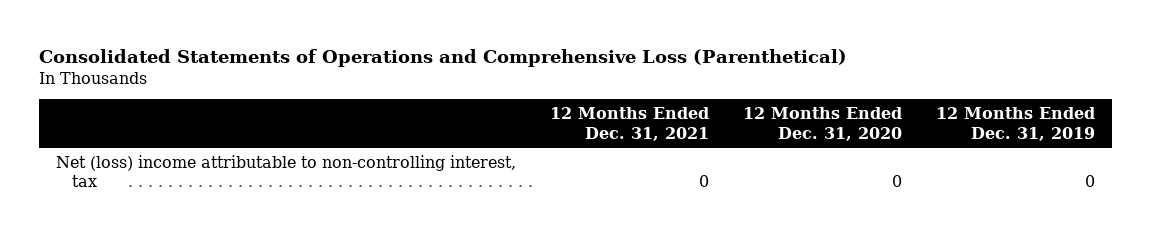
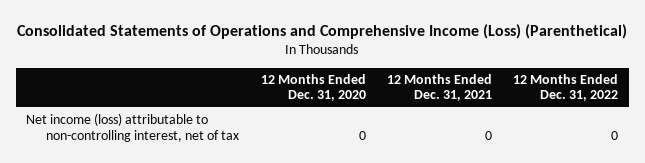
- Consolidated Statements of Operations and Comprehensive Loss (Parenthetical)
+ Consolidated Statements of Operations and Comprehensive Income (Loss) (Parenthetical)
- | 12 Months Ended Dec. 31, 2021 | 12 Months Ended Dec. 31, 2020 | 12 Months Ended Dec. 31, 2019
+ | 12 Months Ended Dec. 31, 2020 | 12 Months Ended Dec. 31, 2021 | 12 Months Ended Dec. 31, 2022
- Net (loss) income attributable to non-controlling interest, tax | 0 | 0 | 0
+ Net income (loss) attributable to non-controlling interest, net of tax | 0 | 0 | 0

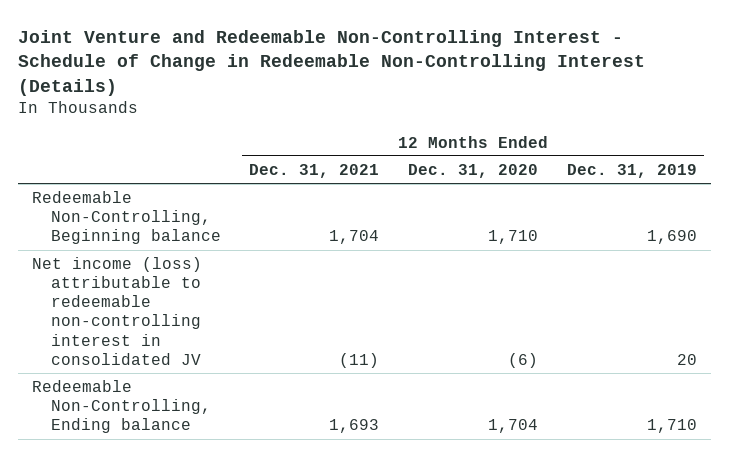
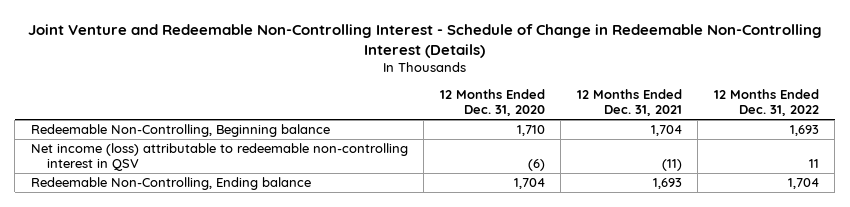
- | 12 Months Ended Dec. 31, 2021 | 12 Months Ended Dec. 31, 2020 | 12 Months Ended Dec. 31, 2019
+ | 12 Months Ended Dec. 31, 2020 | 12 Months Ended Dec. 31, 2021 | 12 Months Ended Dec. 31, 2022
- Net income (loss) attributable to redeemable non-controlling interest in consolidated JV | (11) | (6) | 20
+ Net income (loss) attributable to redeemable non-controlling interest in QSV | (6) | (11) | 11

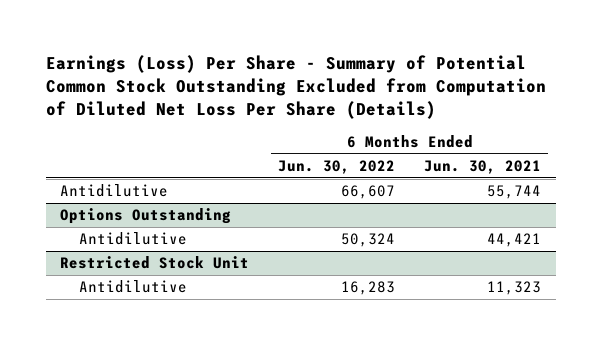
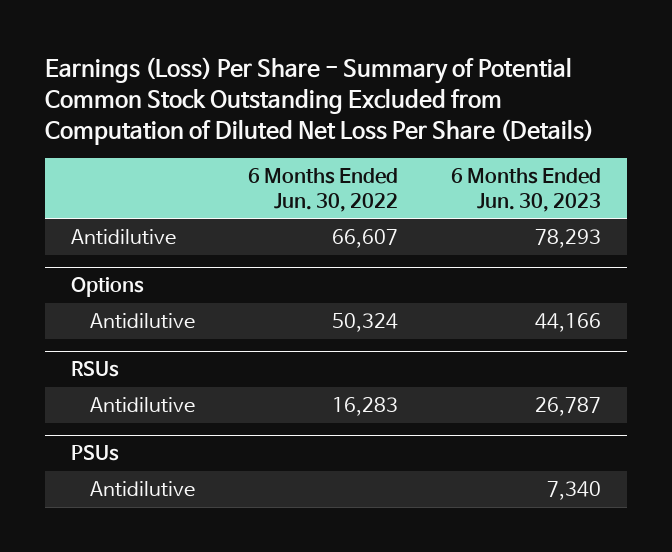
- | 6 Months Ended Jun. 30, 2022 | 6 Months Ended Jun. 30, 2021
+ | 6 Months Ended Jun. 30, 2022 | 6 Months Ended Jun. 30, 2023
- Options Outstanding
+ Options
- Restricted Stock Unit
+ RSUs
+ PSUs
+ Antidilutive | | 7,340

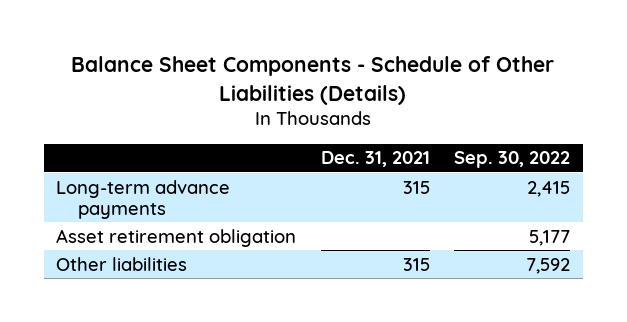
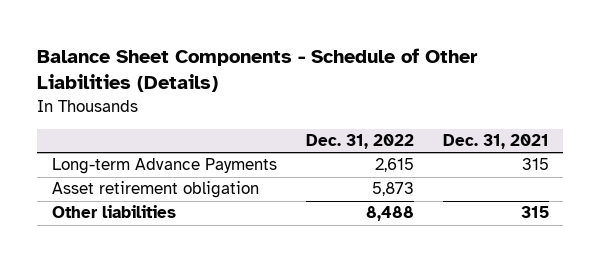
- | Dec. 31, 2021 | Sep. 30, 2022
+ | Dec. 31, 2022 | Dec. 31, 2021
- Long-term advance payments | 315 | 2,415
+ Long-term Advance Payments | 2,615 | 315

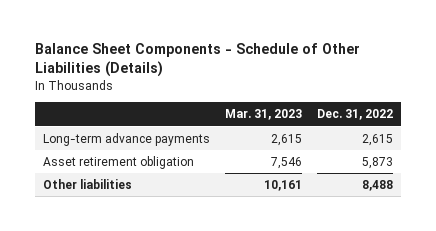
- | Dec. 31, 2022 | Dec. 31, 2021
+ | Mar. 31, 2023 | Dec. 31, 2022
- Long-term Advance Payments | 2,615 | 315
+ Long-term advance payments | 2,615 | 2,615

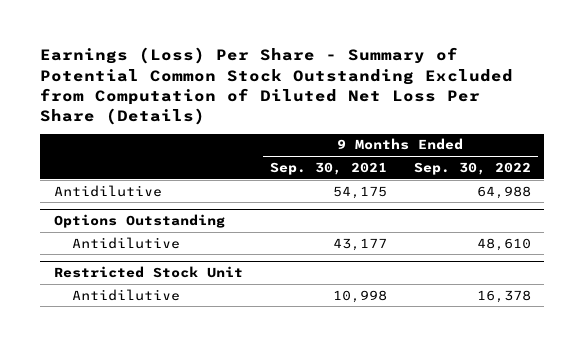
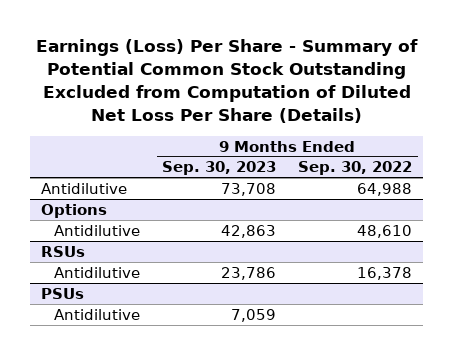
- | 9 Months Ended Sep. 30, 2021 | 9 Months Ended Sep. 30, 2022
+ | 9 Months Ended Sep. 30, 2023 | 9 Months Ended Sep. 30, 2022
- Options Outstanding
+ Options
- Restricted Stock Unit
+ RSUs
+ PSUs
+ Antidilutive | 7,059 |

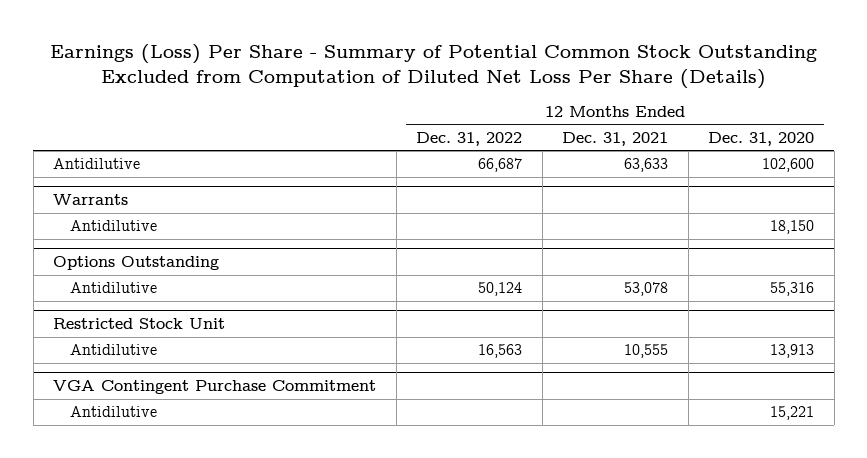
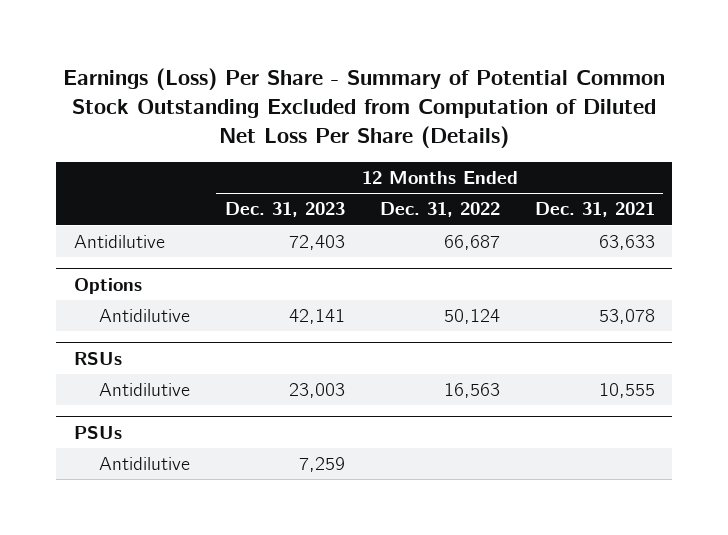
- | 12 Months Ended Dec. 31, 2022 | 12 Months Ended Dec. 31, 2021 | 12 Months Ended Dec. 31, 2020
+ | 12 Months Ended Dec. 31, 2023 | 12 Months Ended Dec. 31, 2022 | 12 Months Ended Dec. 31, 2021
- Warrants
- Antidilutive | | | 18,150
- Options Outstanding
+ Options
- Restricted Stock Unit
+ RSUs
- VGA Contingent Purchase Commitment
+ PSUs

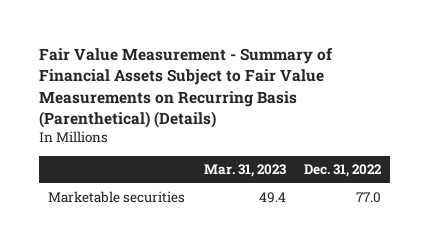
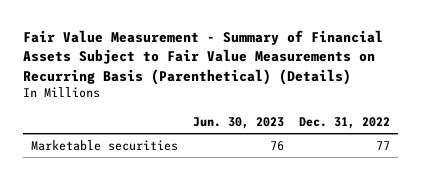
- | Mar. 31, 2023 | Dec. 31, 2022
+ | Jun. 30, 2023 | Dec. 31, 2022
- Marketable securities | 49.4 | 77.0
+ Marketable securities | 76 | 77

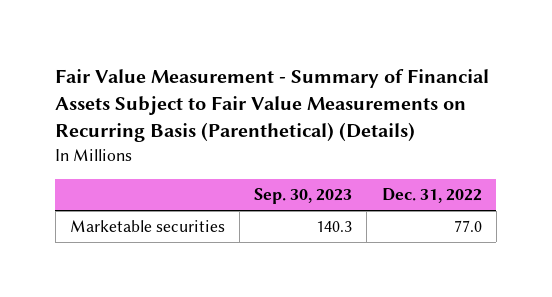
- | Jun. 30, 2023 | Dec. 31, 2022
+ | Sep. 30, 2023 | Dec. 31, 2022
- Marketable securities | 76 | 77
+ Marketable securities | 140.3 | 77.0

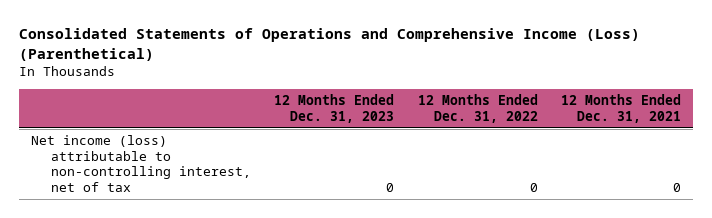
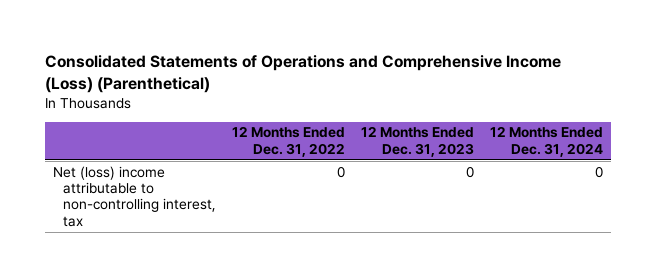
- | 12 Months Ended Dec. 31, 2023 | 12 Months Ended Dec. 31, 2022 | 12 Months Ended Dec. 31, 2021
+ | 12 Months Ended Dec. 31, 2022 | 12 Months Ended Dec. 31, 2023 | 12 Months Ended Dec. 31, 2024
- Net income (loss) attributable to non-controlling interest, net of tax | 0 | 0 | 0
+ Net (loss) income attributable to non-controlling interest, tax | 0 | 0 | 0

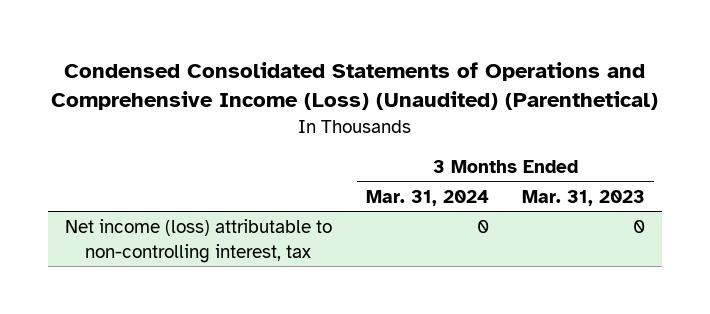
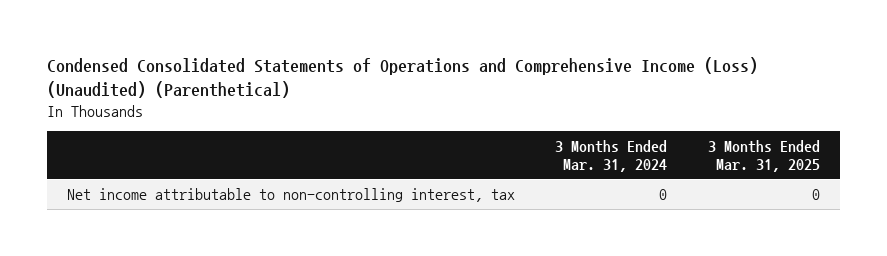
- | 3 Months Ended Mar. 31, 2024 | 3 Months Ended Mar. 31, 2023
+ | 3 Months Ended Mar. 31, 2024 | 3 Months Ended Mar. 31, 2025
- Net income (loss) attributable to non-controlling interest, tax | 0 | 0
+ Net income attributable to non-controlling interest, tax | 0 | 0

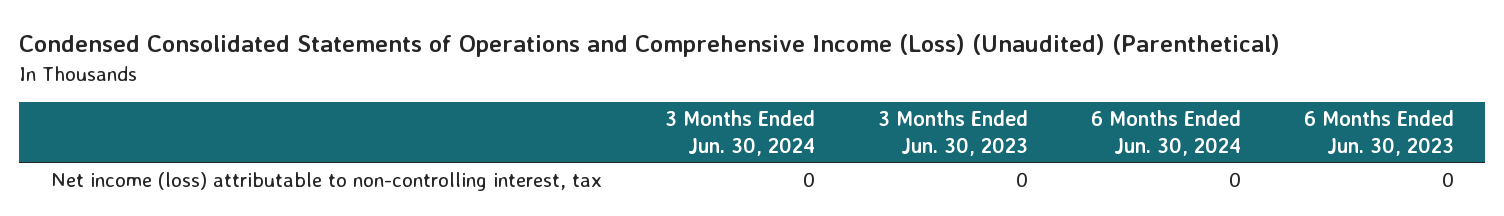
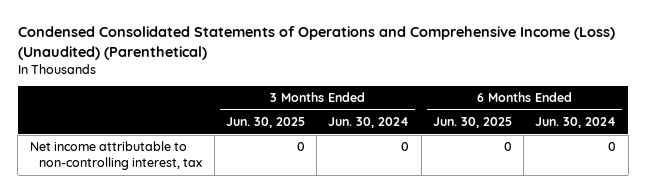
- | 3 Months Ended Jun. 30, 2024 | 3 Months Ended Jun. 30, 2023 | 6 Months Ended Jun. 30, 2024 | 6 Months Ended Jun. 30, 2023
+ | 3 Months Ended Jun. 30, 2025 | 3 Months Ended Jun. 30, 2024 | 6 Months Ended Jun. 30, 2025 | 6 Months Ended Jun. 30, 2024
- Net income (loss) attributable to non-controlling interest, tax | 0 | 0 | 0 | 0
+ Net income attributable to non-controlling interest, tax | 0 | 0 | 0 | 0

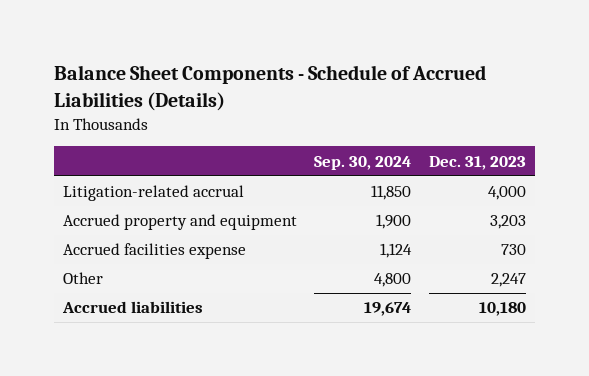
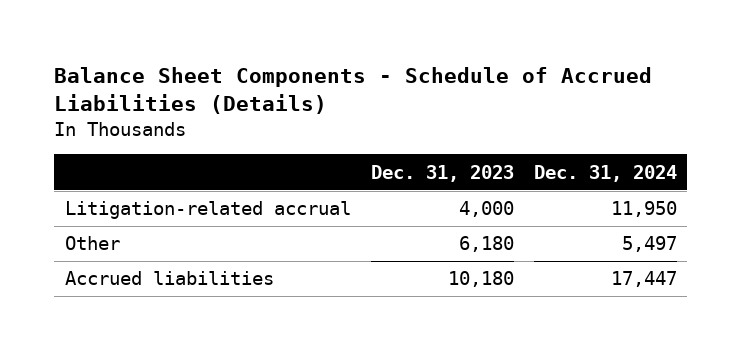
- | Sep. 30, 2024 | Dec. 31, 2023
+ | Dec. 31, 2023 | Dec. 31, 2024
- Accrued property and equipment | 1,900 | 3,203
- Accrued facilities expense | 1,124 | 730
- Other | 4,800 | 2,247
+ Other | 6,180 | 5,497

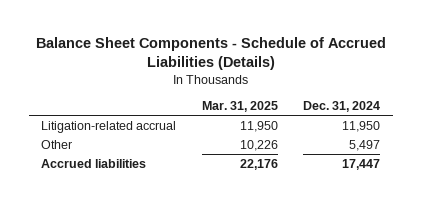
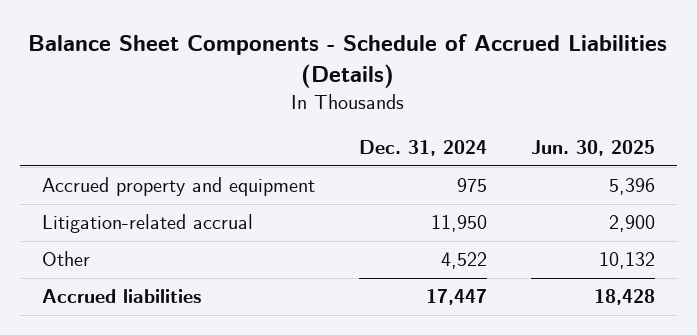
- | Mar. 31, 2025 | Dec. 31, 2024
+ | Dec. 31, 2024 | Jun. 30, 2025
+ Accrued property and equipment | 975 | 5,396
- Other | 10,226 | 5,497
+ Other | 4,522 | 10,132

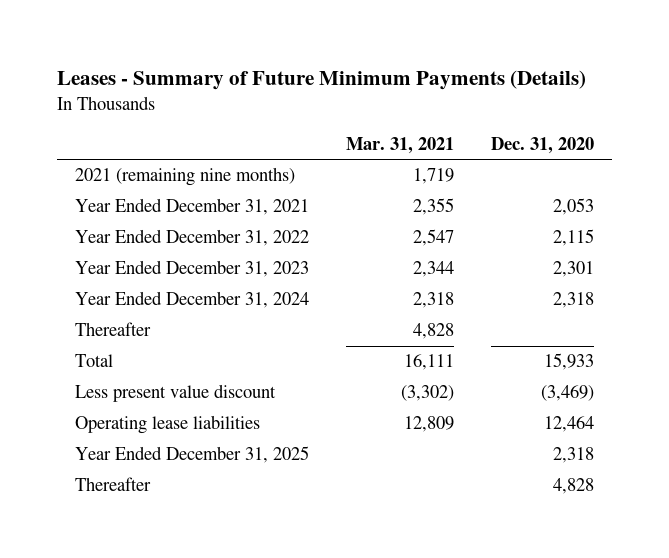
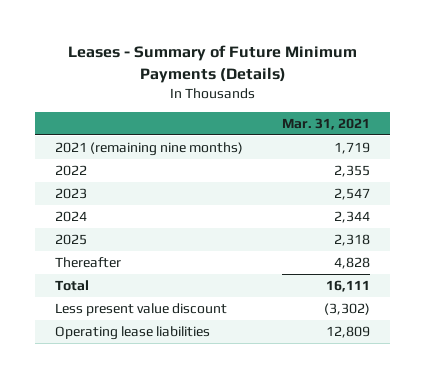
- | Mar. 31, 2021 | Dec. 31, 2020
+ | Mar. 31, 2021
- Year Ended December 31, 2021 | 2,355 | 2,053
- Year Ended December 31, 2022 | 2,547 | 2,115
- Year Ended December 31, 2023 | 2,344 | 2,301
- Year Ended December 31, 2024 | 2,318 | 2,318
+ 2022 | 2,355
+ 2023 | 2,547
+ 2024 | 2,344
+ 2025 | 2,318
- Year Ended December 31, 2025 | | 2,318
- Thereafter | | 4,828

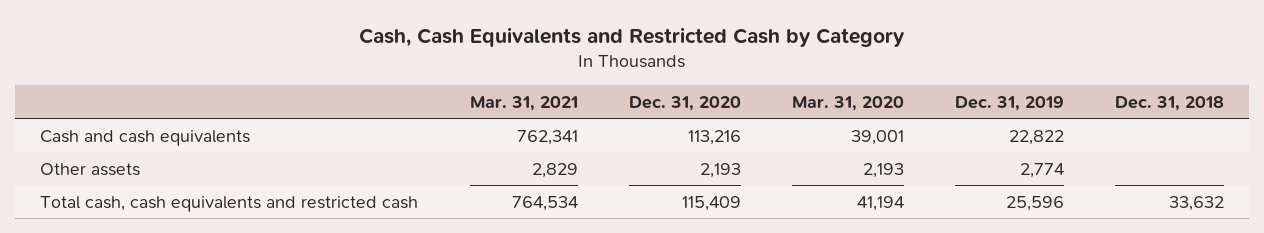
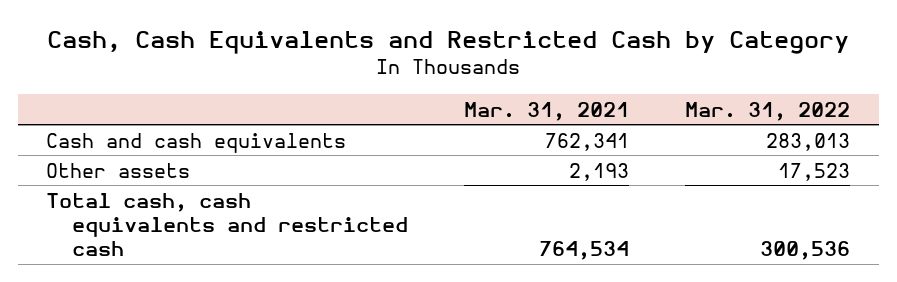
- | Mar. 31, 2021 | Dec. 31, 2020 | Mar. 31, 2020 | Dec. 31, 2019 | Dec. 31, 2018
+ | Mar. 31, 2021 | Mar. 31, 2022
- Other assets | 2,829 | 2,193 | 2,193 | 2,774 |
+ Other assets | 2,193 | 17,523

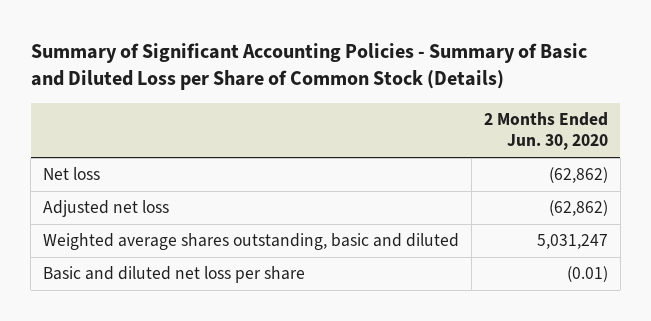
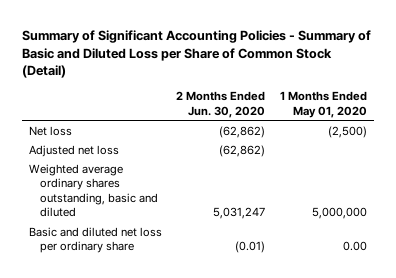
- Summary of Significant Accounting Policies - Summary of Basic and Diluted Loss per Share of Common Stock (Details)
+ Summary of Significant Accounting Policies - Summary of Basic and Diluted Loss per Share of Common Stock (Detail)
- | 2 Months Ended Jun. 30, 2020
+ | 2 Months Ended Jun. 30, 2020 | 1 Months Ended May 01, 2020
- Weighted average shares outstanding, basic and diluted | 5,031,247
- Basic and diluted net loss per share | (0.01)
+ Weighted average ordinary shares outstanding, basic and diluted | 5,031,247 | 5,000,000
+ Basic and diluted net loss per ordinary share | (0.01) | 0.00

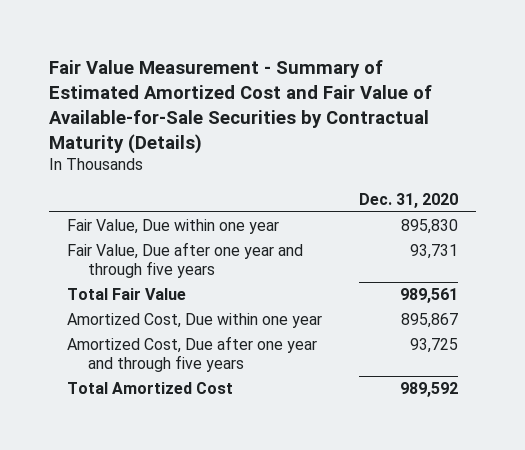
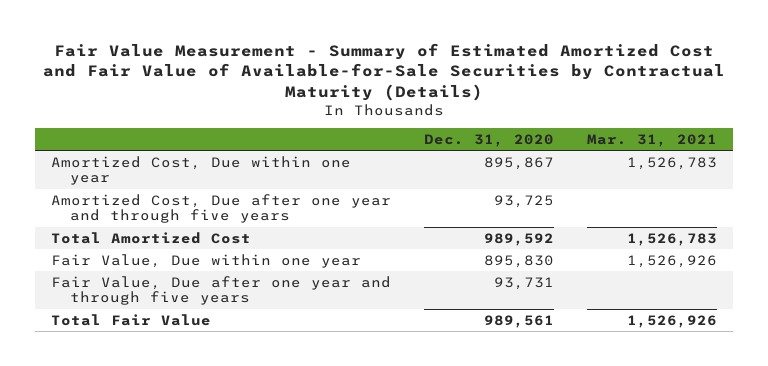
- | Dec. 31, 2020
+ | Dec. 31, 2020 | Mar. 31, 2021
moved down: Fair Value, Due within one year | 895,830 | 1,526,926
moved down: Fair Value, Due after one year and through five years | 93,731 |
moved down: Total Fair Value | 989,561 | 1,526,926

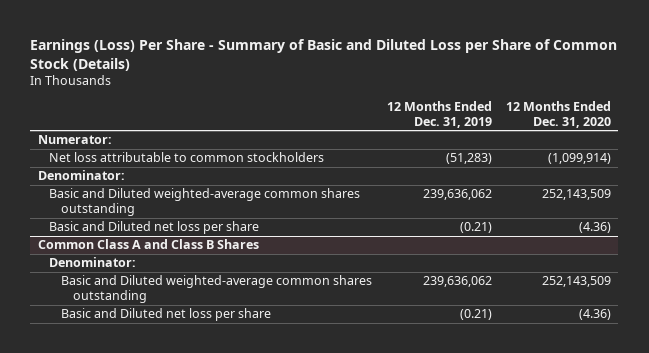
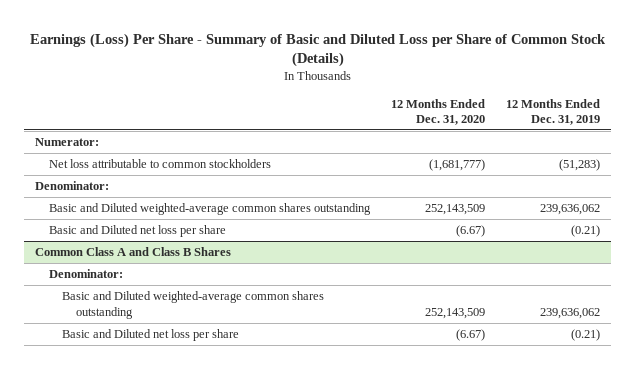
- | 12 Months Ended Dec. 31, 2019 | 12 Months Ended Dec. 31, 2020
+ | 12 Months Ended Dec. 31, 2020 | 12 Months Ended Dec. 31, 2019
- Net loss attributable to common stockholders | (51,283) | (1,099,914)
+ Net loss attributable to common stockholders | (1,681,777) | (51,283)
- Basic and Diluted net loss per share | (0.21) | (4.36)
+ Basic and Diluted net loss per share | (6.67) | (0.21)
@ Common Class A and Class B Shares
- Basic and Diluted net loss per share | (0.21) | (4.36)
+ Basic and Diluted net loss per share | (6.67) | (0.21)

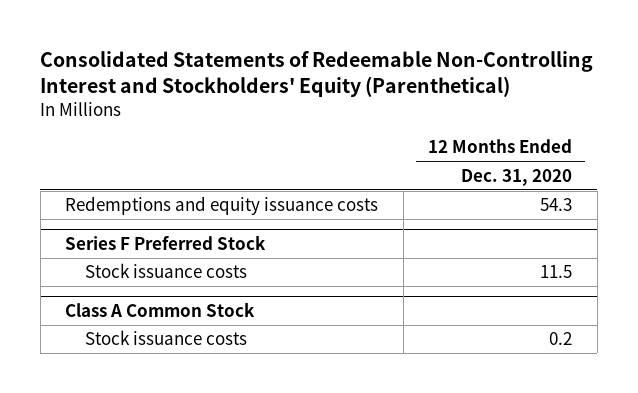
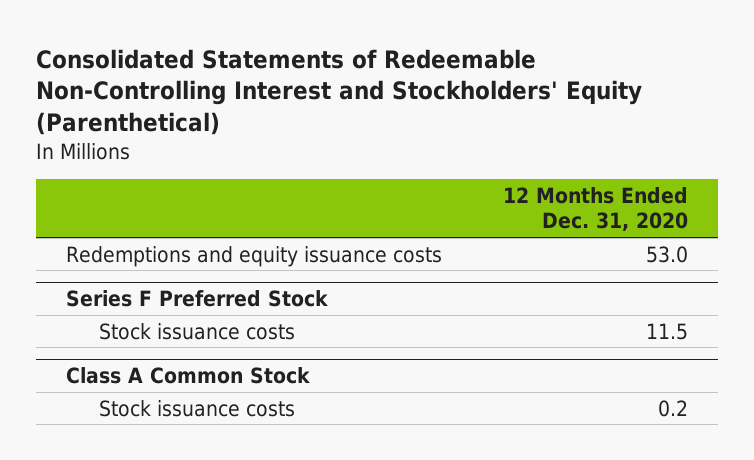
- Redemptions and equity issuance costs | 54.3
+ Redemptions and equity issuance costs | 53.0

